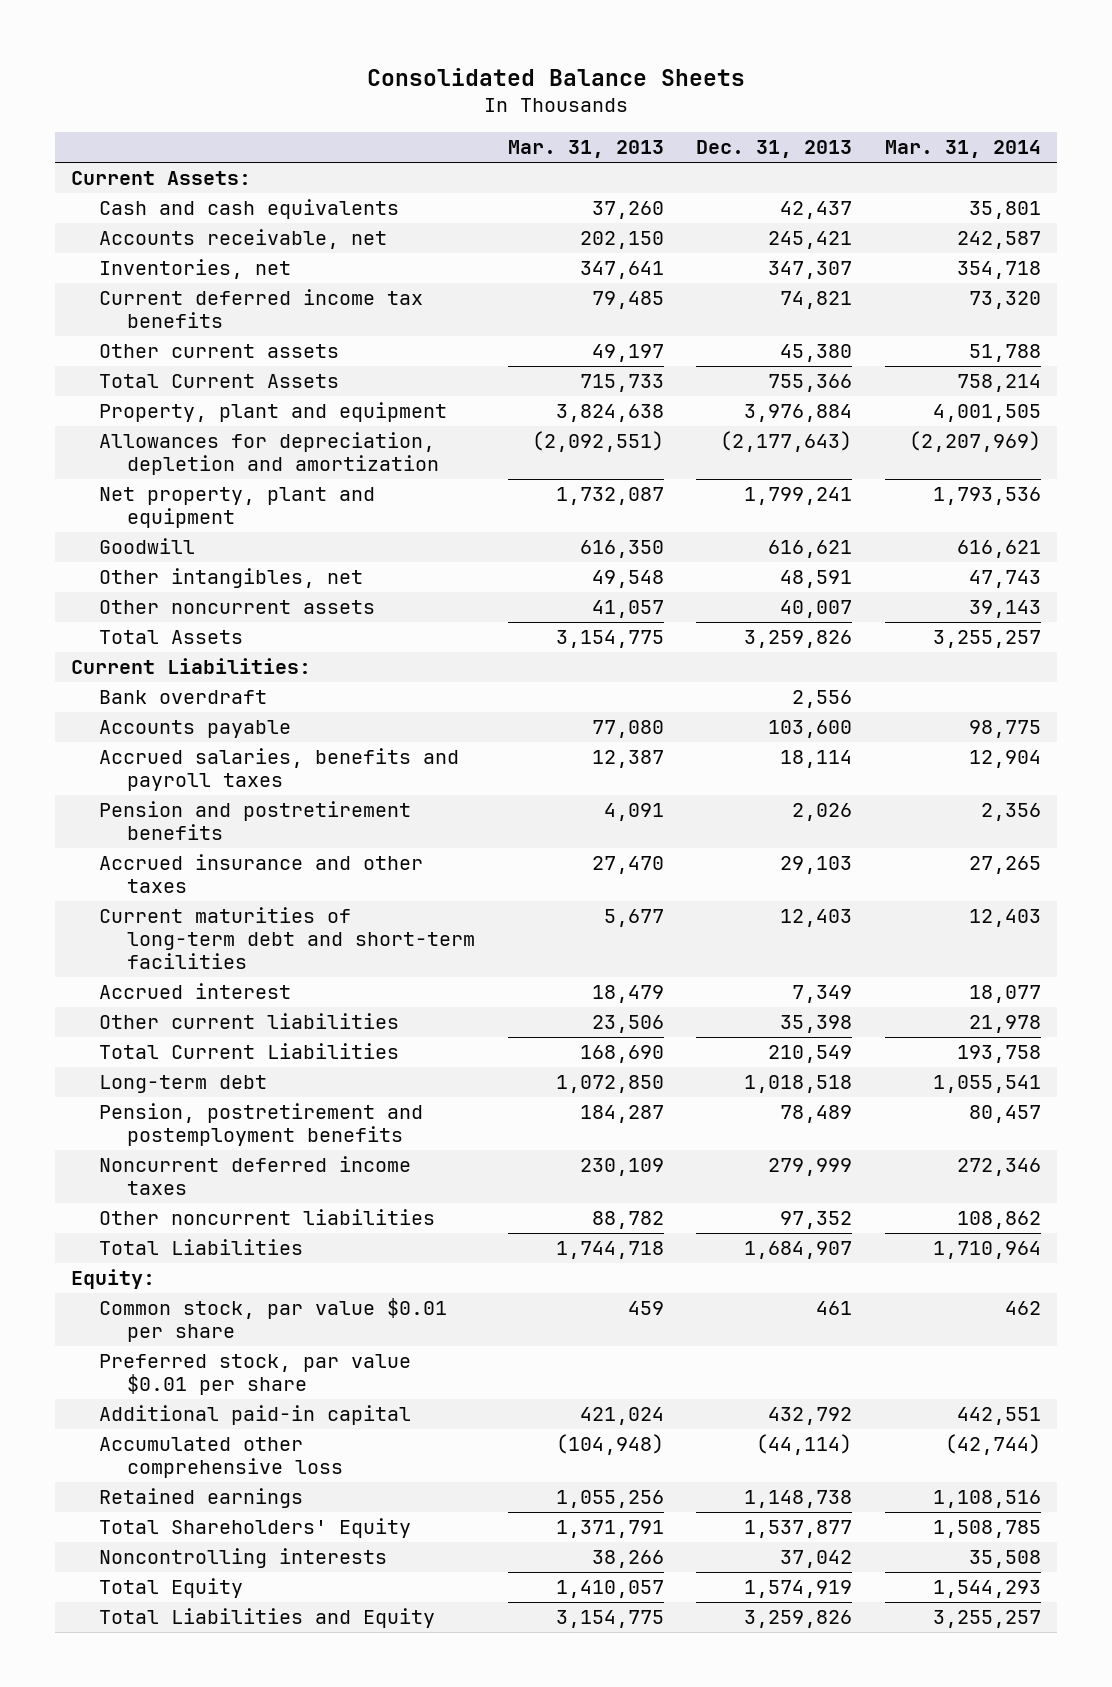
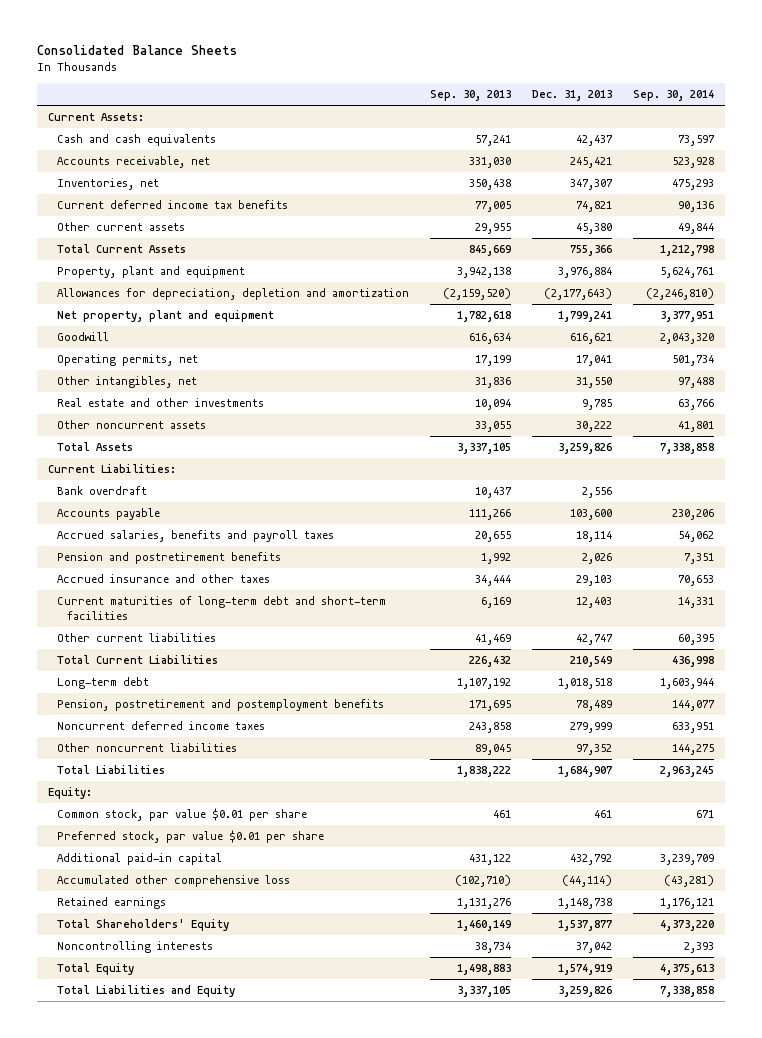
- | Mar. 31, 2013 | Dec. 31, 2013 | Mar. 31, 2014
+ | Sep. 30, 2013 | Dec. 31, 2013 | Sep. 30, 2014
- Other intangibles, net | 49,548 | 48,591 | 47,743
- Other noncurrent assets | 41,057 | 40,007 | 39,143
+ Operating permits, net | 17,199 | 17,041 | 501,734
+ Other intangibles, net | 31,836 | 31,550 | 97,488
+ Real estate and other investments | 10,094 | 9,785 | 63,766
+ Other noncurrent assets | 33,055 | 30,222 | 41,801
- Accrued interest | 18,479 | 7,349 | 18,077
- Other current liabilities | 23,506 | 35,398 | 21,978
+ Other current liabilities | 41,469 | 42,747 | 60,395

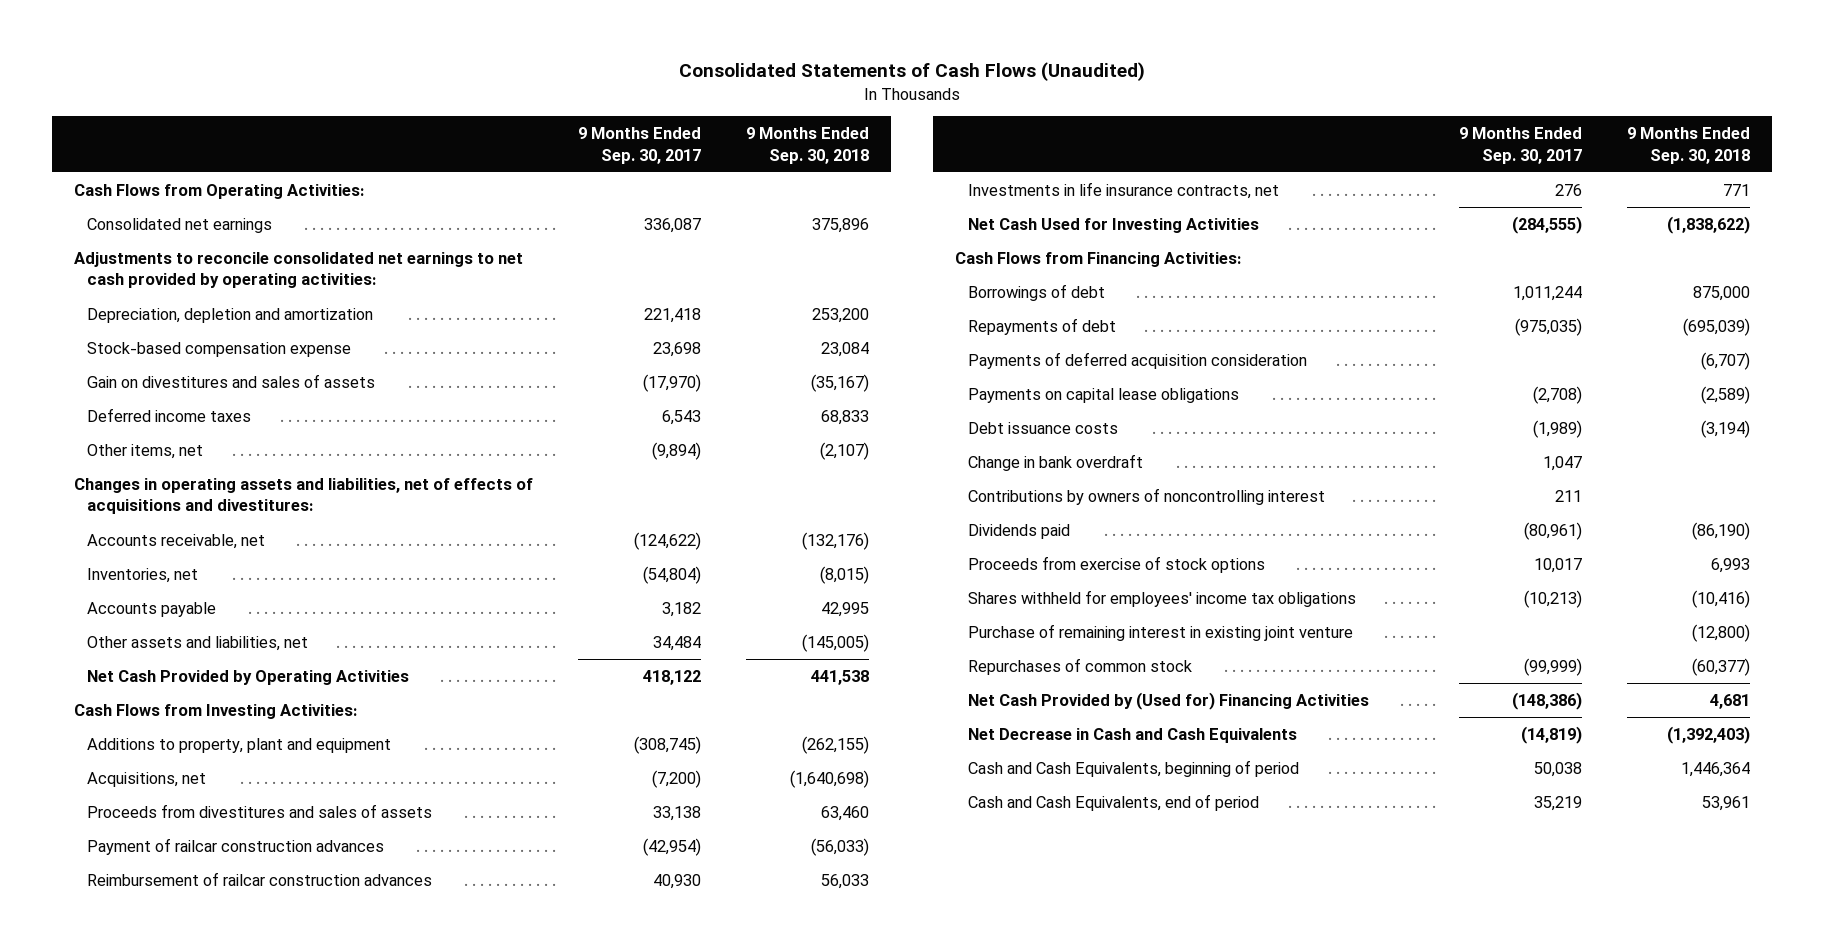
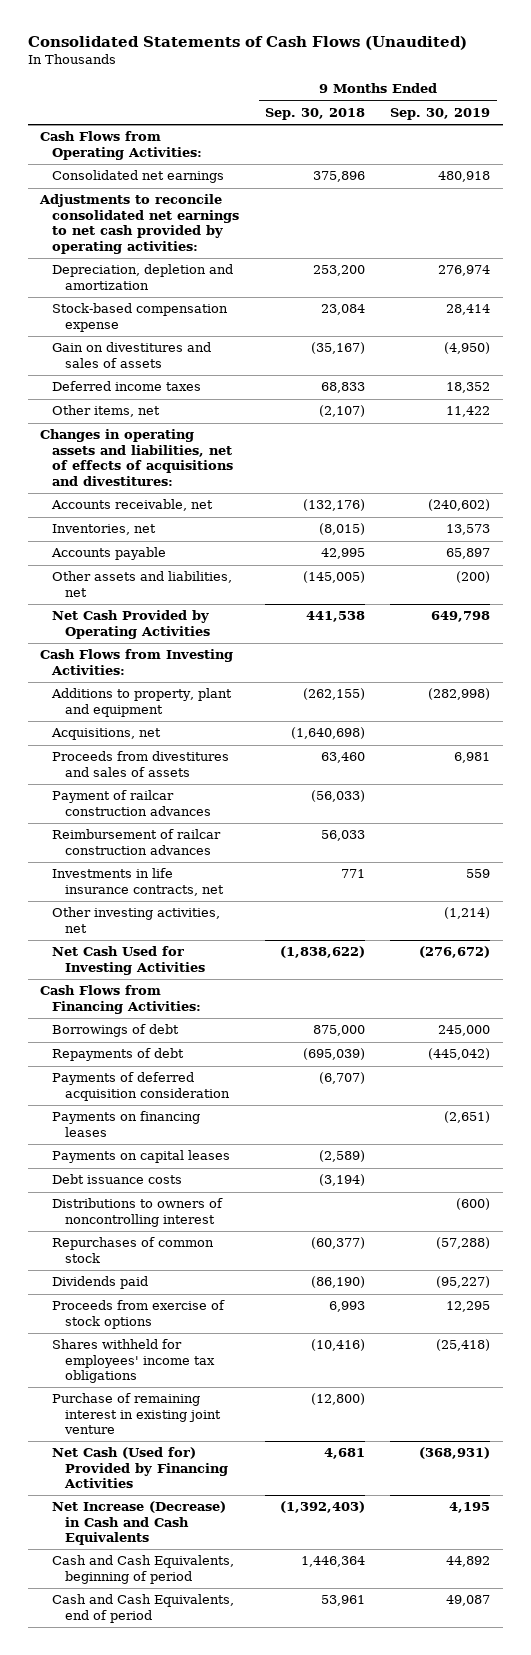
- | 9 Months Ended Sep. 30, 2017 | 9 Months Ended Sep. 30, 2018
+ | 9 Months Ended Sep. 30, 2018 | 9 Months Ended Sep. 30, 2019
+ Other investing activities, net | | (1,214)
- Payments on capital lease obligations | (2,708) | (2,589)
+ Payments on financing leases | | (2,651)
+ Payments on capital leases | (2,589) |
- Change in bank overdraft | 1,047 |
- Contributions by owners of noncontrolling interest | 211 |
+ Distributions to owners of noncontrolling interest | | (600)
moved up: Repurchases of common stock | (60,377) | (57,288)
- Net Cash Provided by (Used for) Financing Activities | (148,386) | 4,681
- Net Decrease in Cash and Cash Equivalents | (14,819) | (1,392,403)
+ Net Cash (Used for) Provided by Financing Activities | 4,681 | (368,931)
+ Net Increase (Decrease) in Cash and Cash Equivalents | (1,392,403) | 4,195

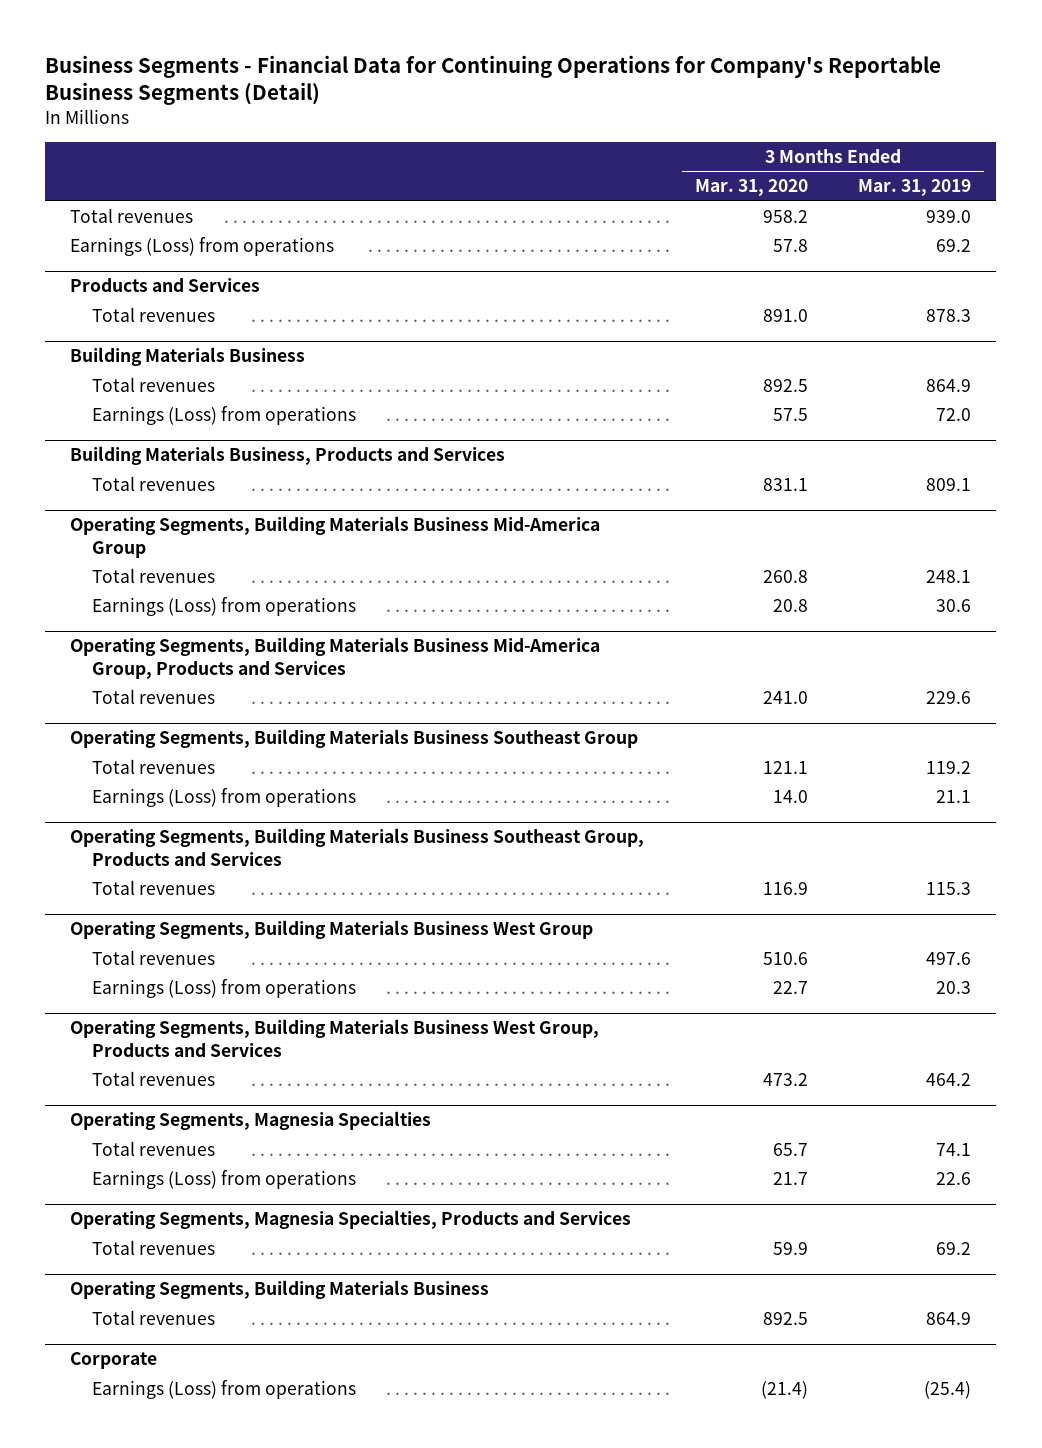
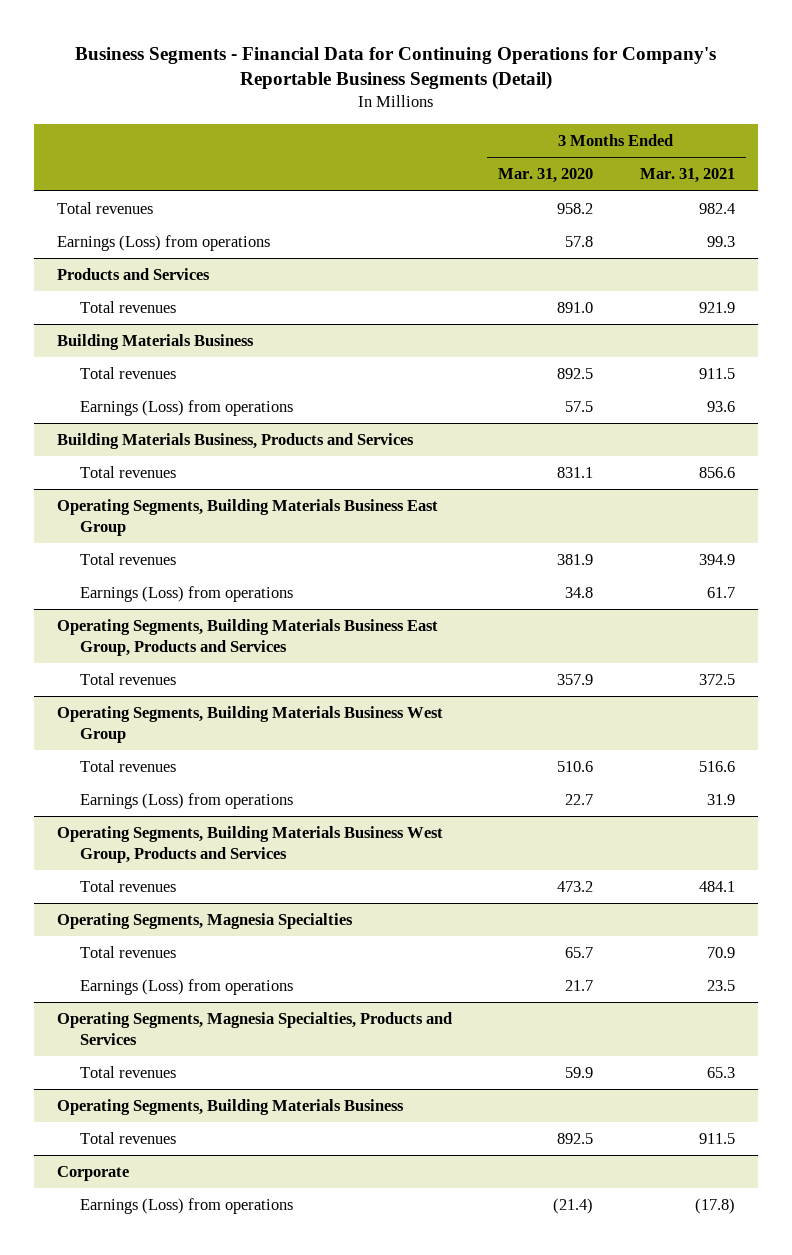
- | 3 Months Ended Mar. 31, 2020 | 3 Months Ended Mar. 31, 2019
+ | 3 Months Ended Mar. 31, 2020 | 3 Months Ended Mar. 31, 2021
- Operating Segments, Building Materials Business Mid-America Group
- Total revenues | 260.8 | 248.1
- Earnings (Loss) from operations | 20.8 | 30.6
- Operating Segments, Building Materials Business Mid-America Group, Products and Services
- Total revenues | 241.0 | 229.6
- Operating Segments, Building Materials Business Southeast Group
- Total revenues | 121.1 | 119.2
- Earnings (Loss) from operations | 14.0 | 21.1
- Operating Segments, Building Materials Business Southeast Group, Products and Services
- Total revenues | 116.9 | 115.3
+ Operating Segments, Building Materials Business East Group
+ Total revenues | 381.9 | 394.9
+ Earnings (Loss) from operations | 34.8 | 61.7
+ Operating Segments, Building Materials Business East Group, Products and Services
+ Total revenues | 357.9 | 372.5

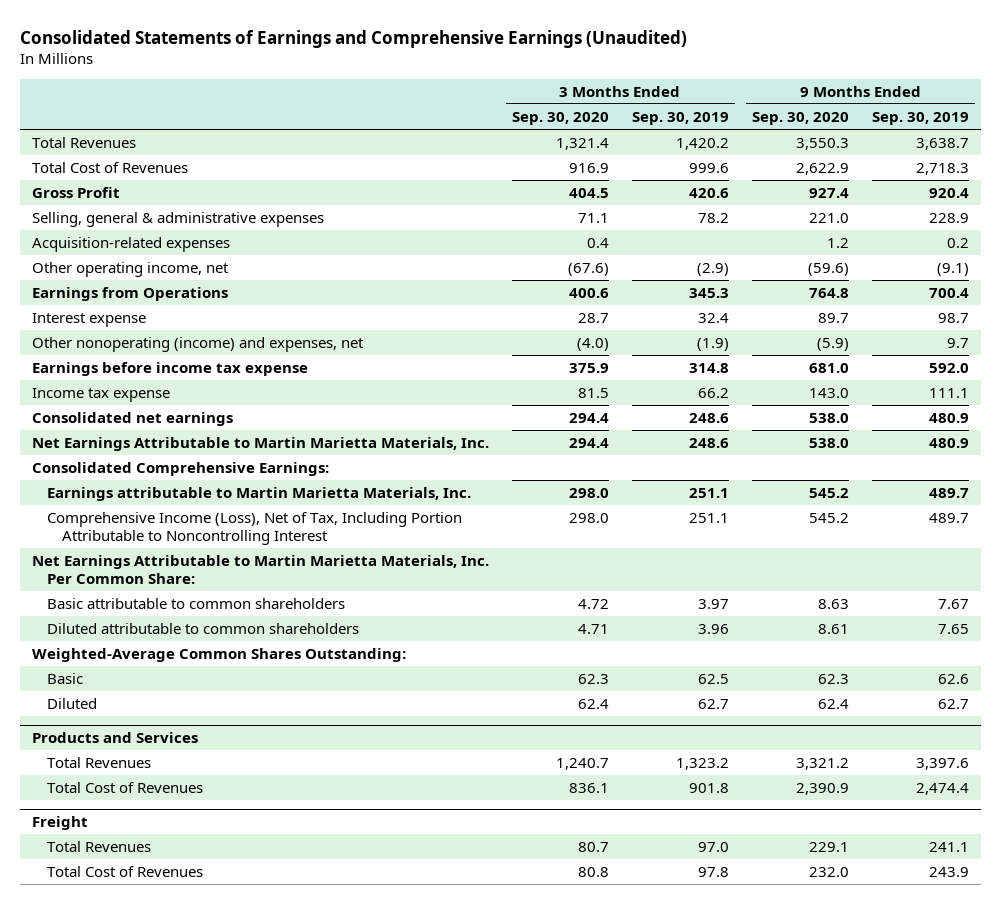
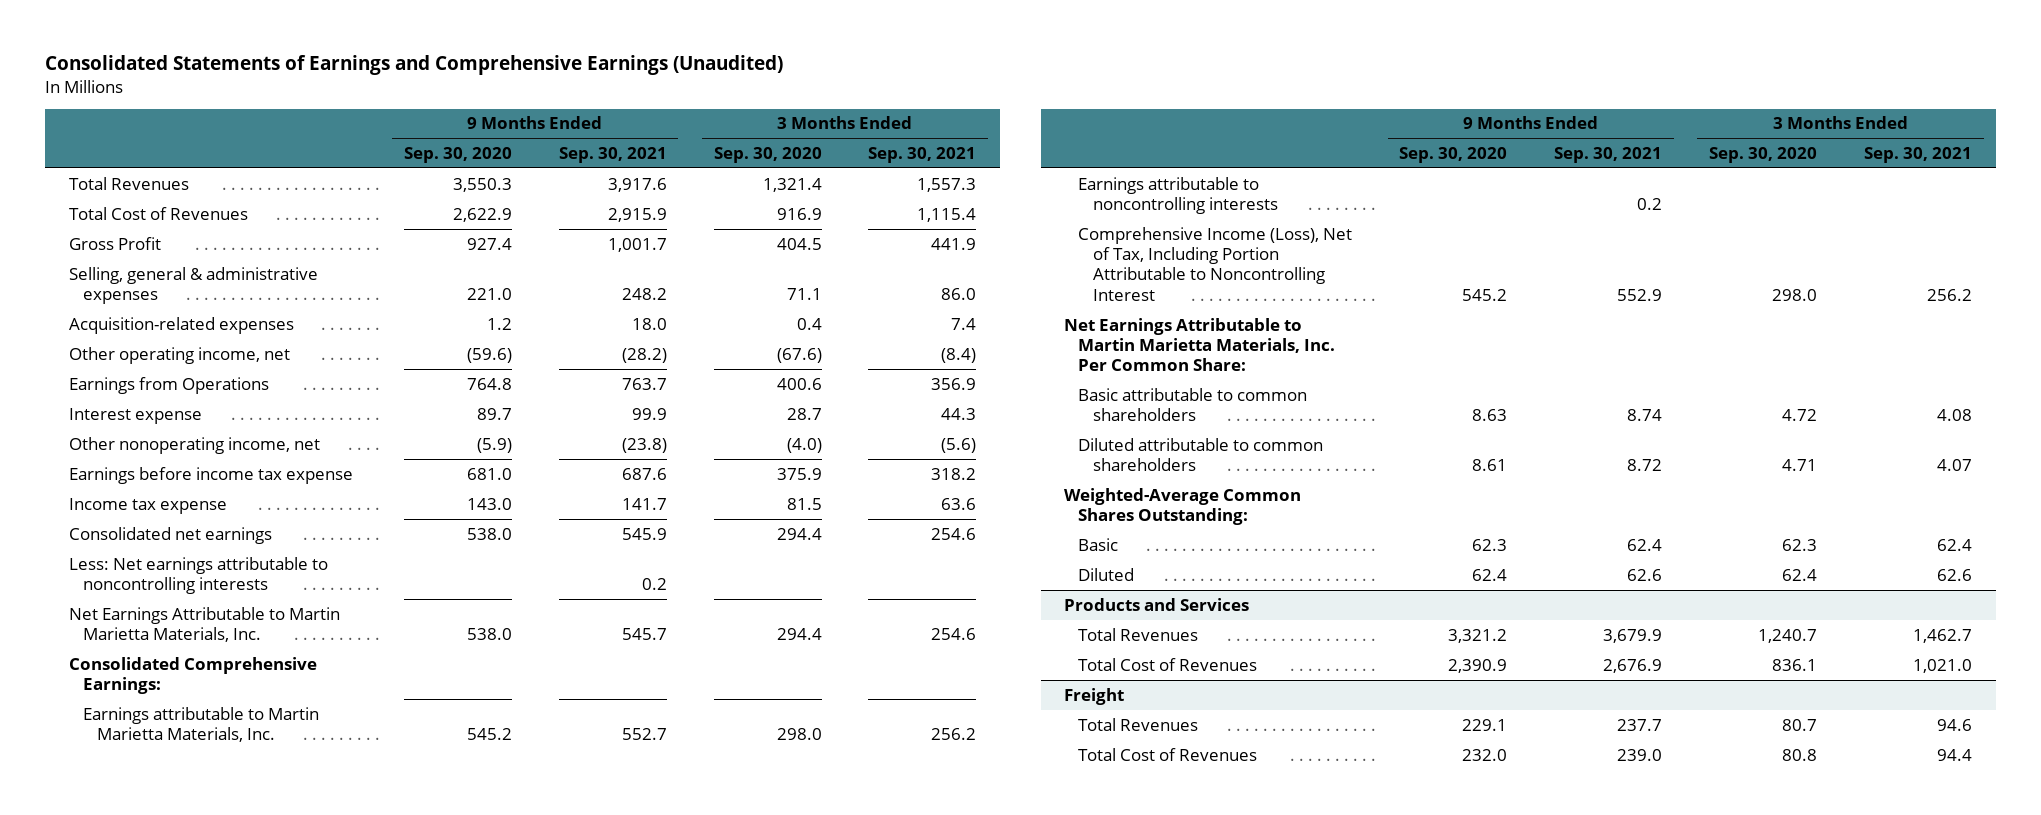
- | 3 Months Ended Sep. 30, 2020 | 3 Months Ended Sep. 30, 2019 | 9 Months Ended Sep. 30, 2020 | 9 Months Ended Sep. 30, 2019
+ | 9 Months Ended Sep. 30, 2020 | 9 Months Ended Sep. 30, 2021 | 3 Months Ended Sep. 30, 2020 | 3 Months Ended Sep. 30, 2021
- Other nonoperating (income) and expenses, net | (4.0) | (1.9) | (5.9) | 9.7
+ Other nonoperating income, net | (5.9) | (23.8) | (4.0) | (5.6)
+ Less: Net earnings attributable to noncontrolling interests | | 0.2 | |
+ Earnings attributable to noncontrolling interests | | 0.2 | |

